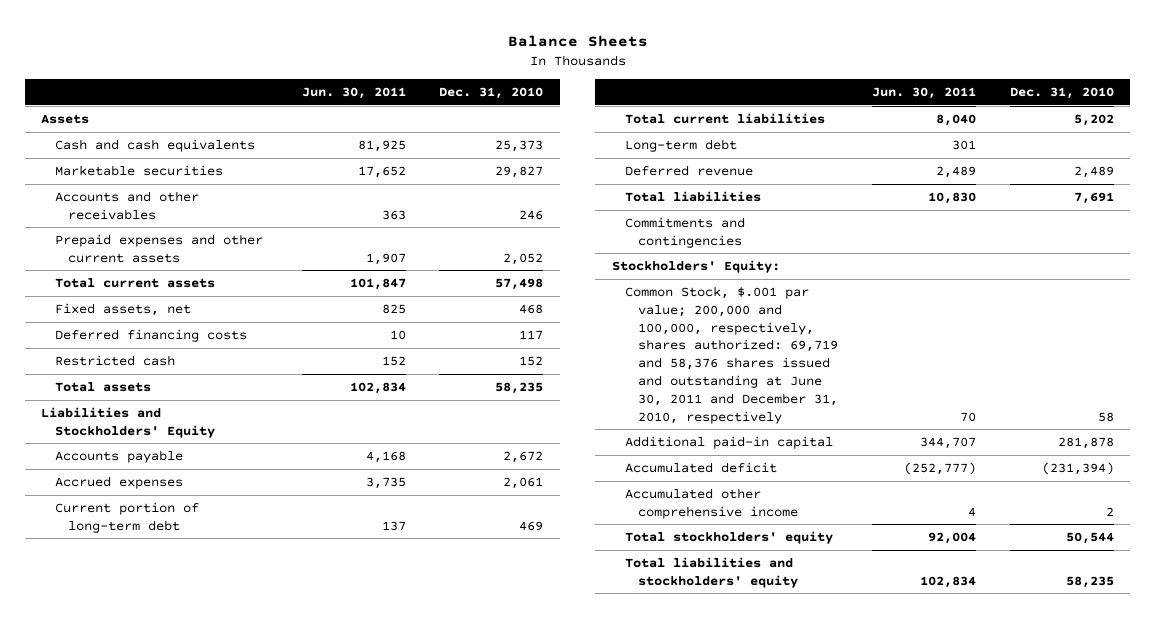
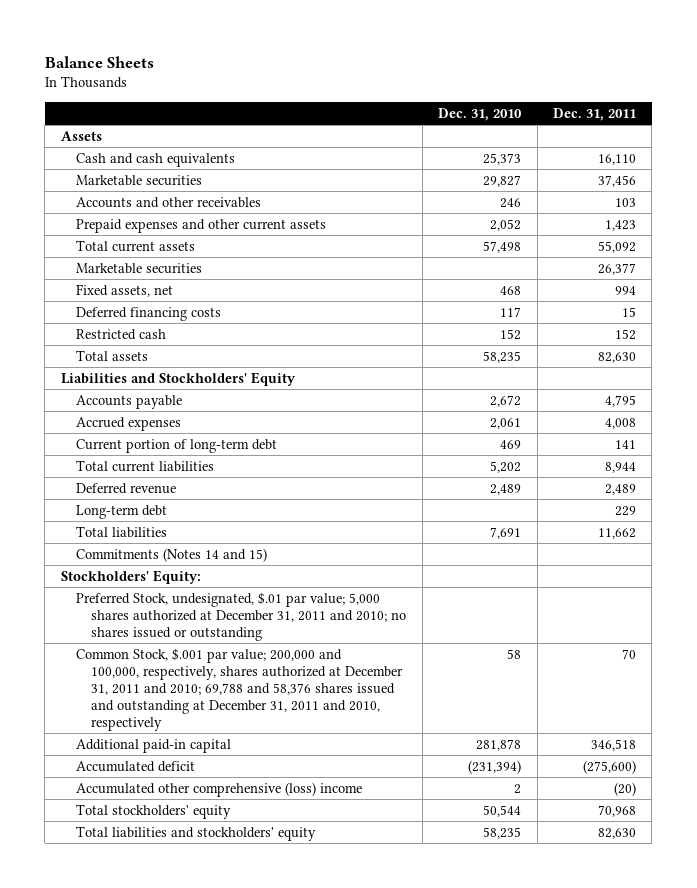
- | Jun. 30, 2011 | Dec. 31, 2010
+ | Dec. 31, 2010 | Dec. 31, 2011
+ Marketable securities | | 26,377
moved down: Long-term debt | | 229
- Commitments and contingencies
+ Commitments (Notes 14 and 15)
- Common Stock, $.001 par value; 200,000 and 100,000, respectively, shares authorized: 69,719 and 58,376 shares issued and outstanding at June 30, 2011 and December 31, 2010, respectively | 70 | 58
+ Preferred Stock, undesignated, $.01 par value; 5,000 shares authorized at December 31, 2011 and 2010; no shares issued or outstanding
+ Common Stock, $.001 par value; 200,000 and 100,000, respectively, shares authorized at December 31, 2011 and 2010; 69,788 and 58,376 shares issued and outstanding at December 31, 2011 and 2010, respectively | 58 | 70
- Accumulated other comprehensive income | 4 | 2
+ Accumulated other comprehensive (loss) income | 2 | (20)

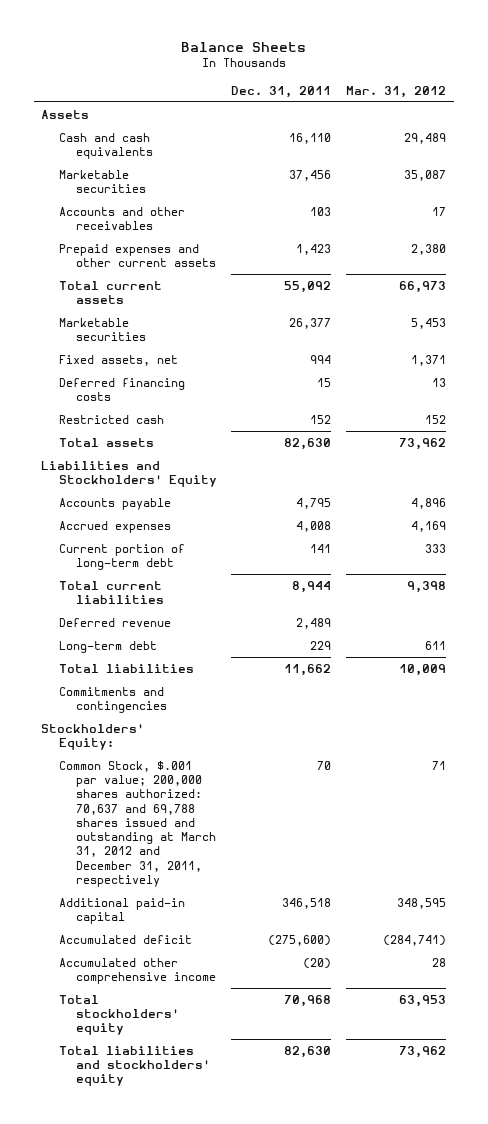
- | Dec. 31, 2010 | Dec. 31, 2011
+ | Dec. 31, 2011 | Mar. 31, 2012
- Commitments (Notes 14 and 15)
+ Commitments and contingencies
- Preferred Stock, undesignated, $.01 par value; 5,000 shares authorized at December 31, 2011 and 2010; no shares issued or outstanding
- Common Stock, $.001 par value; 200,000 and 100,000, respectively, shares authorized at December 31, 2011 and 2010; 69,788 and 58,376 shares issued and outstanding at December 31, 2011 and 2010, respectively | 58 | 70
+ Common Stock, $.001 par value; 200,000 shares authorized: 70,637 and 69,788 shares issued and outstanding at March 31, 2012 and December 31, 2011, respectively | 70 | 71
- Accumulated other comprehensive (loss) income | 2 | (20)
+ Accumulated other comprehensive income | (20) | 28

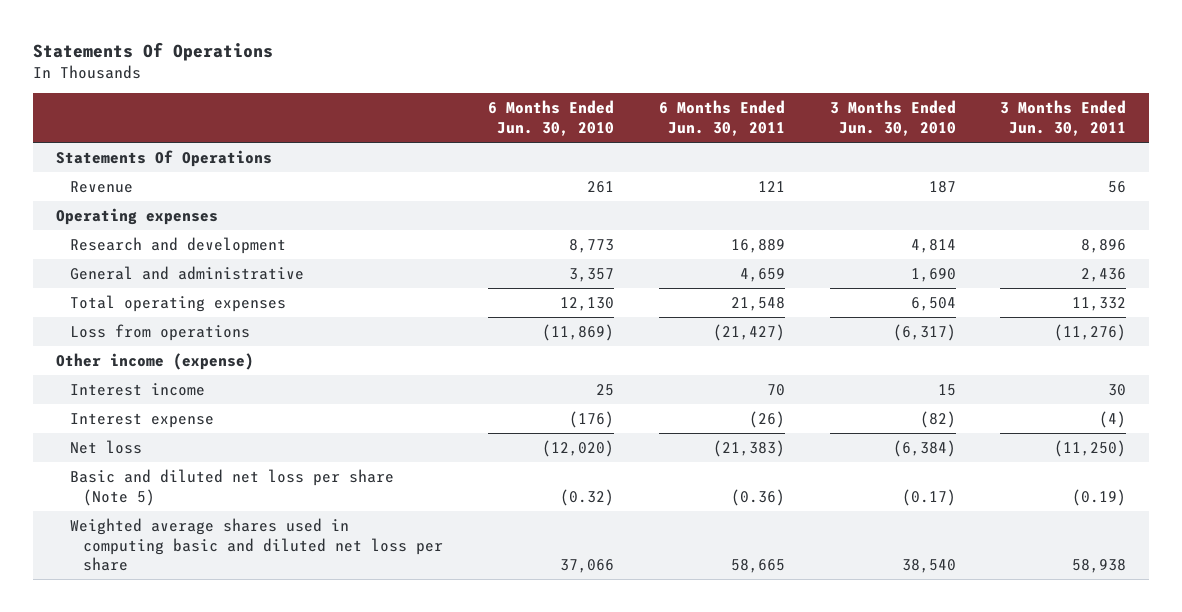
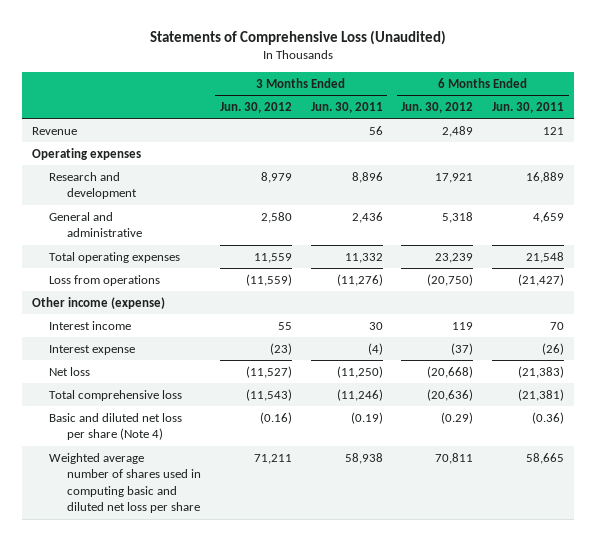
- Statements Of Operations
+ Statements of Comprehensive Loss (Unaudited)
- | 6 Months Ended Jun. 30, 2010 | 6 Months Ended Jun. 30, 2011 | 3 Months Ended Jun. 30, 2010 | 3 Months Ended Jun. 30, 2011
+ | 3 Months Ended Jun. 30, 2012 | 3 Months Ended Jun. 30, 2011 | 6 Months Ended Jun. 30, 2012 | 6 Months Ended Jun. 30, 2011
- Statements Of Operations
- Basic and diluted net loss per share (Note 5) | (0.32) | (0.36) | (0.17) | (0.19)
- Weighted average shares used in computing basic and diluted net loss per share | 37,066 | 58,665 | 38,540 | 58,938
+ Total comprehensive loss | (11,543) | (11,246) | (20,636) | (21,381)
+ Basic and diluted net loss per share (Note 4) | (0.16) | (0.19) | (0.29) | (0.36)
+ Weighted average number of shares used in computing basic and diluted net loss per share | 71,211 | 58,938 | 70,811 | 58,665

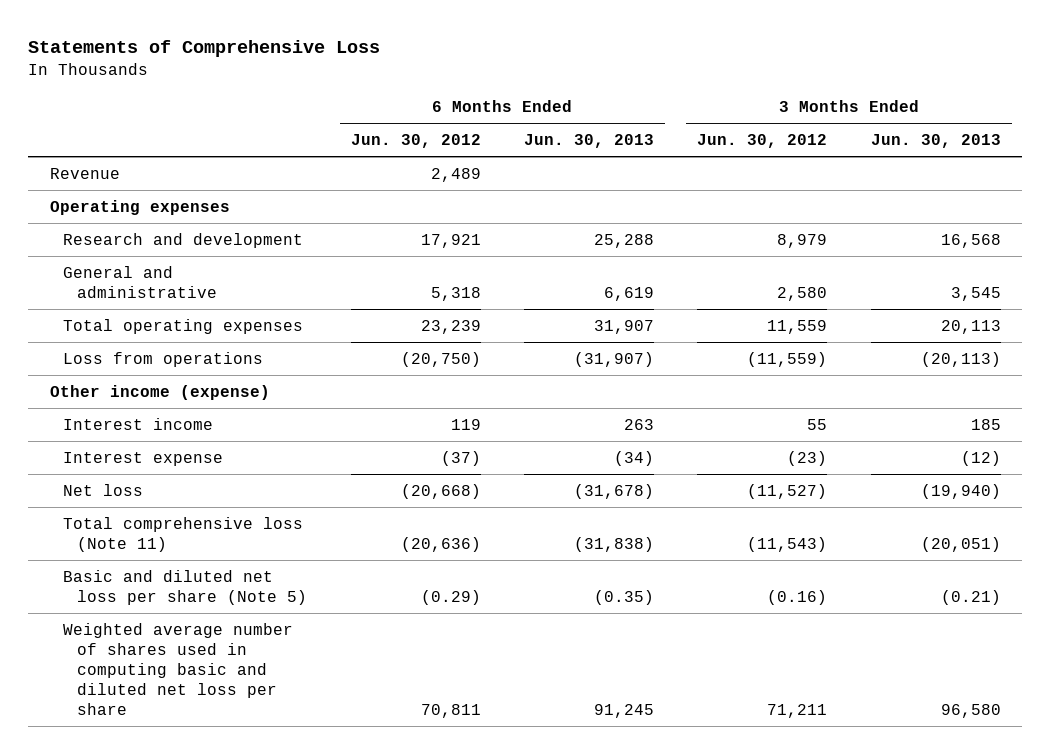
- Statements of Comprehensive Loss (Unaudited)
+ Statements of Comprehensive Loss
- | 3 Months Ended Jun. 30, 2012 | 3 Months Ended Jun. 30, 2011 | 6 Months Ended Jun. 30, 2012 | 6 Months Ended Jun. 30, 2011
+ | 6 Months Ended Jun. 30, 2012 | 6 Months Ended Jun. 30, 2013 | 3 Months Ended Jun. 30, 2012 | 3 Months Ended Jun. 30, 2013
- Total comprehensive loss | (11,543) | (11,246) | (20,636) | (21,381)
- Basic and diluted net loss per share (Note 4) | (0.16) | (0.19) | (0.29) | (0.36)
+ Total comprehensive loss (Note 11) | (20,636) | (31,838) | (11,543) | (20,051)
+ Basic and diluted net loss per share (Note 5) | (0.29) | (0.35) | (0.16) | (0.21)

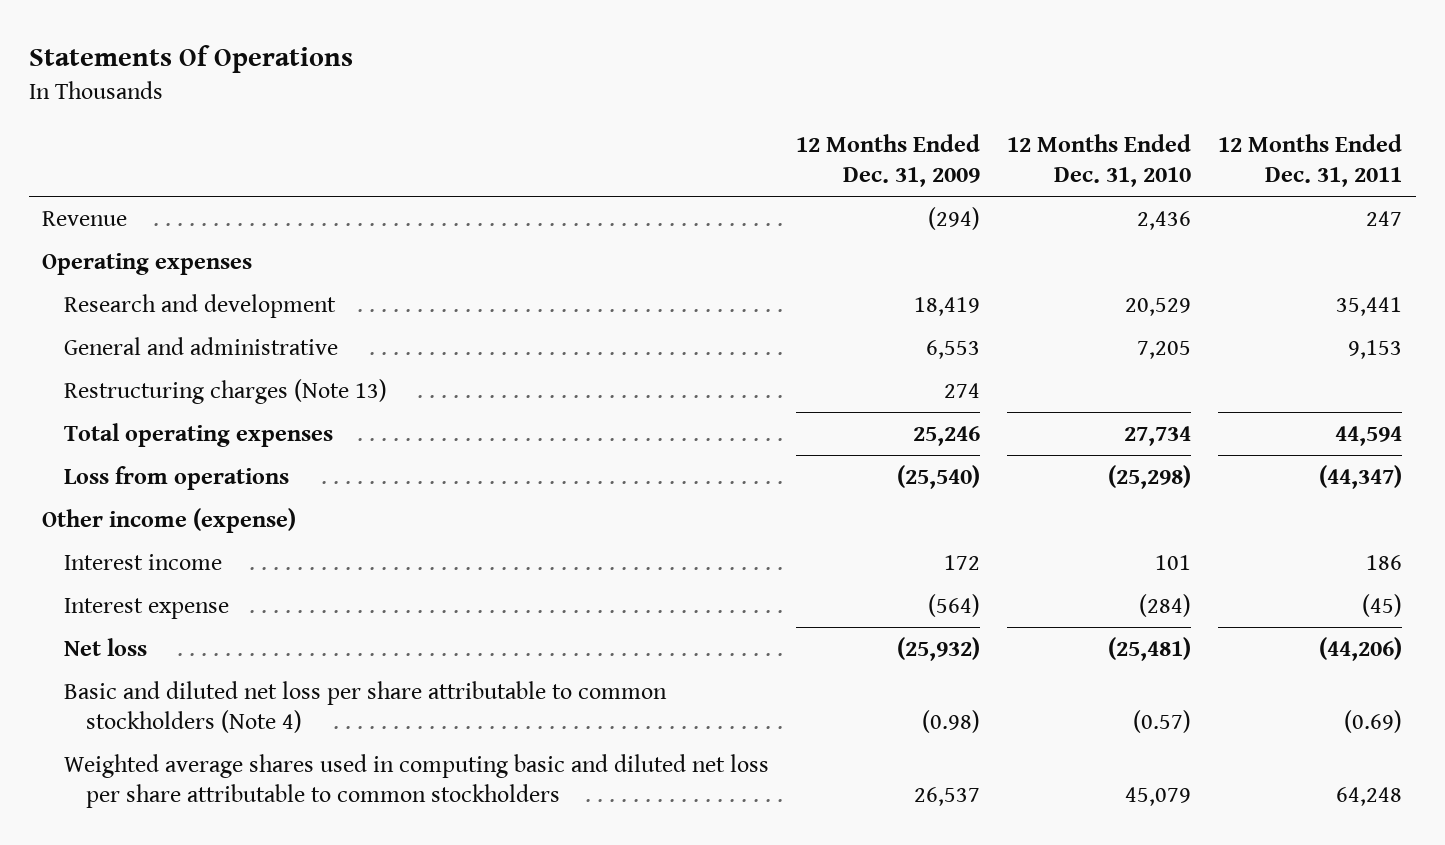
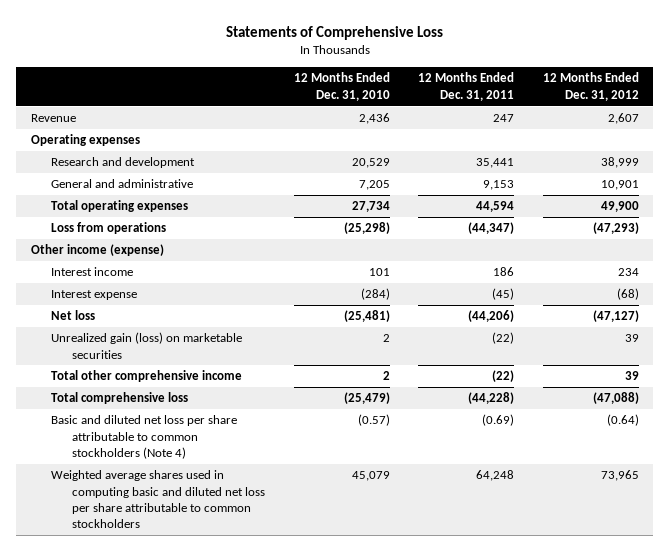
- Statements Of Operations
+ Statements of Comprehensive Loss
- | 12 Months Ended Dec. 31, 2009 | 12 Months Ended Dec. 31, 2010 | 12 Months Ended Dec. 31, 2011
+ | 12 Months Ended Dec. 31, 2010 | 12 Months Ended Dec. 31, 2011 | 12 Months Ended Dec. 31, 2012
- Restructuring charges (Note 13) | 274 | |
+ Unrealized gain (loss) on marketable securities | 2 | (22) | 39
+ Total other comprehensive income | 2 | (22) | 39
+ Total comprehensive loss | (25,479) | (44,228) | (47,088)

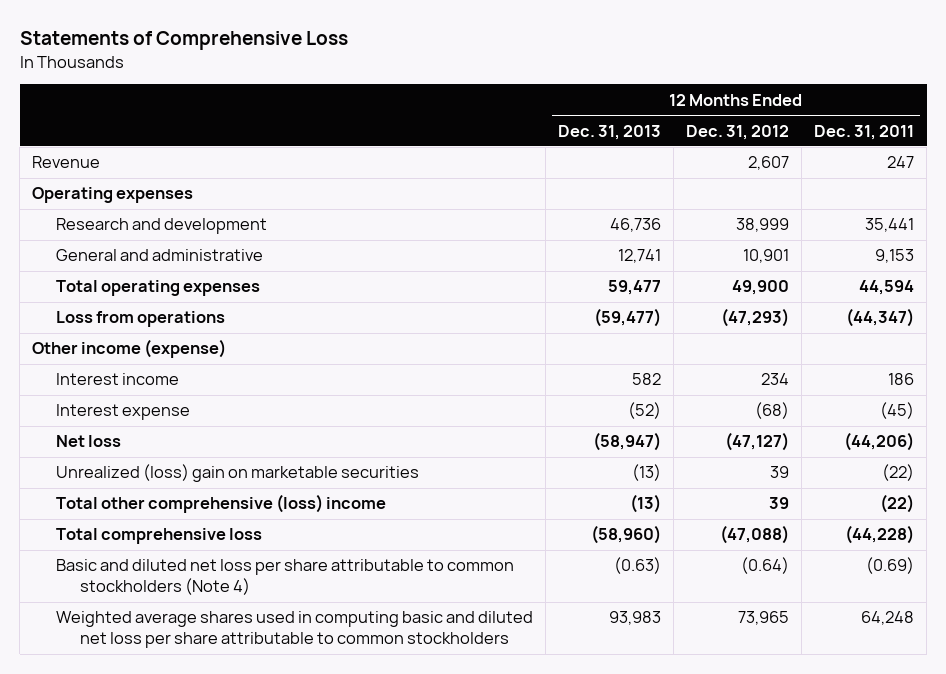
- | 12 Months Ended Dec. 31, 2010 | 12 Months Ended Dec. 31, 2011 | 12 Months Ended Dec. 31, 2012
+ | 12 Months Ended Dec. 31, 2013 | 12 Months Ended Dec. 31, 2012 | 12 Months Ended Dec. 31, 2011
- Unrealized gain (loss) on marketable securities | 2 | (22) | 39
- Total other comprehensive income | 2 | (22) | 39
+ Unrealized (loss) gain on marketable securities | (13) | 39 | (22)
+ Total other comprehensive (loss) income | (13) | 39 | (22)

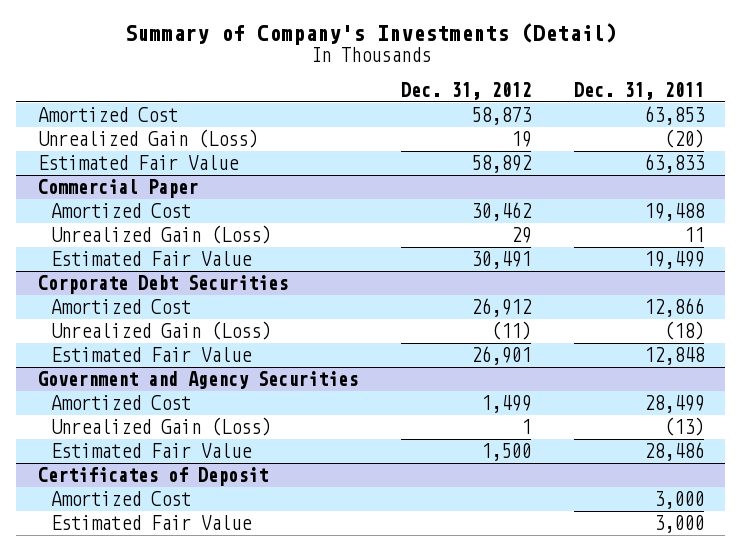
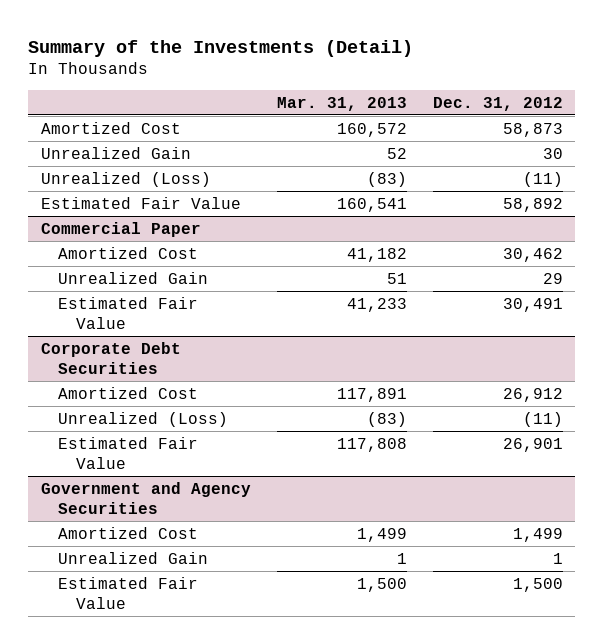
- Summary of Company's Investments (Detail)
+ Summary of the Investments (Detail)
- | Dec. 31, 2012 | Dec. 31, 2011
+ | Mar. 31, 2013 | Dec. 31, 2012
- Unrealized Gain (Loss) | 19 | (20)
+ Unrealized Gain | 52 | 30
+ Unrealized (Loss) | (83) | (11)
@ Commercial Paper
- Unrealized Gain (Loss) | 29 | 11
+ Unrealized Gain | 51 | 29
@ Corporate Debt Securities
- Unrealized Gain (Loss) | (11) | (18)
+ Unrealized (Loss) | (83) | (11)
@ Government and Agency Securities
- Unrealized Gain (Loss) | 1 | (13)
+ Unrealized Gain | 1 | 1
- Certificates of Deposit
- Amortized Cost | | 3,000
- Estimated Fair Value | | 3,000

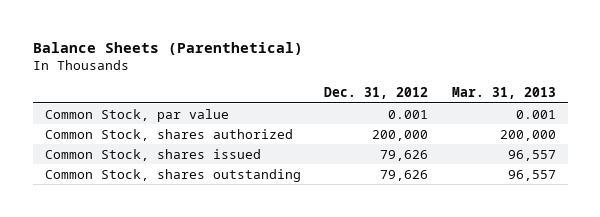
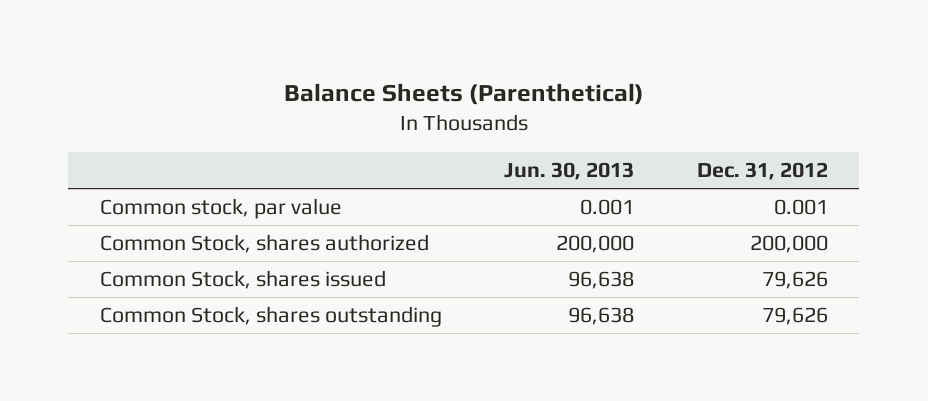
- | Dec. 31, 2012 | Mar. 31, 2013
+ | Jun. 30, 2013 | Dec. 31, 2012
- Common Stock, par value | 0.001 | 0.001
+ Common stock, par value | 0.001 | 0.001

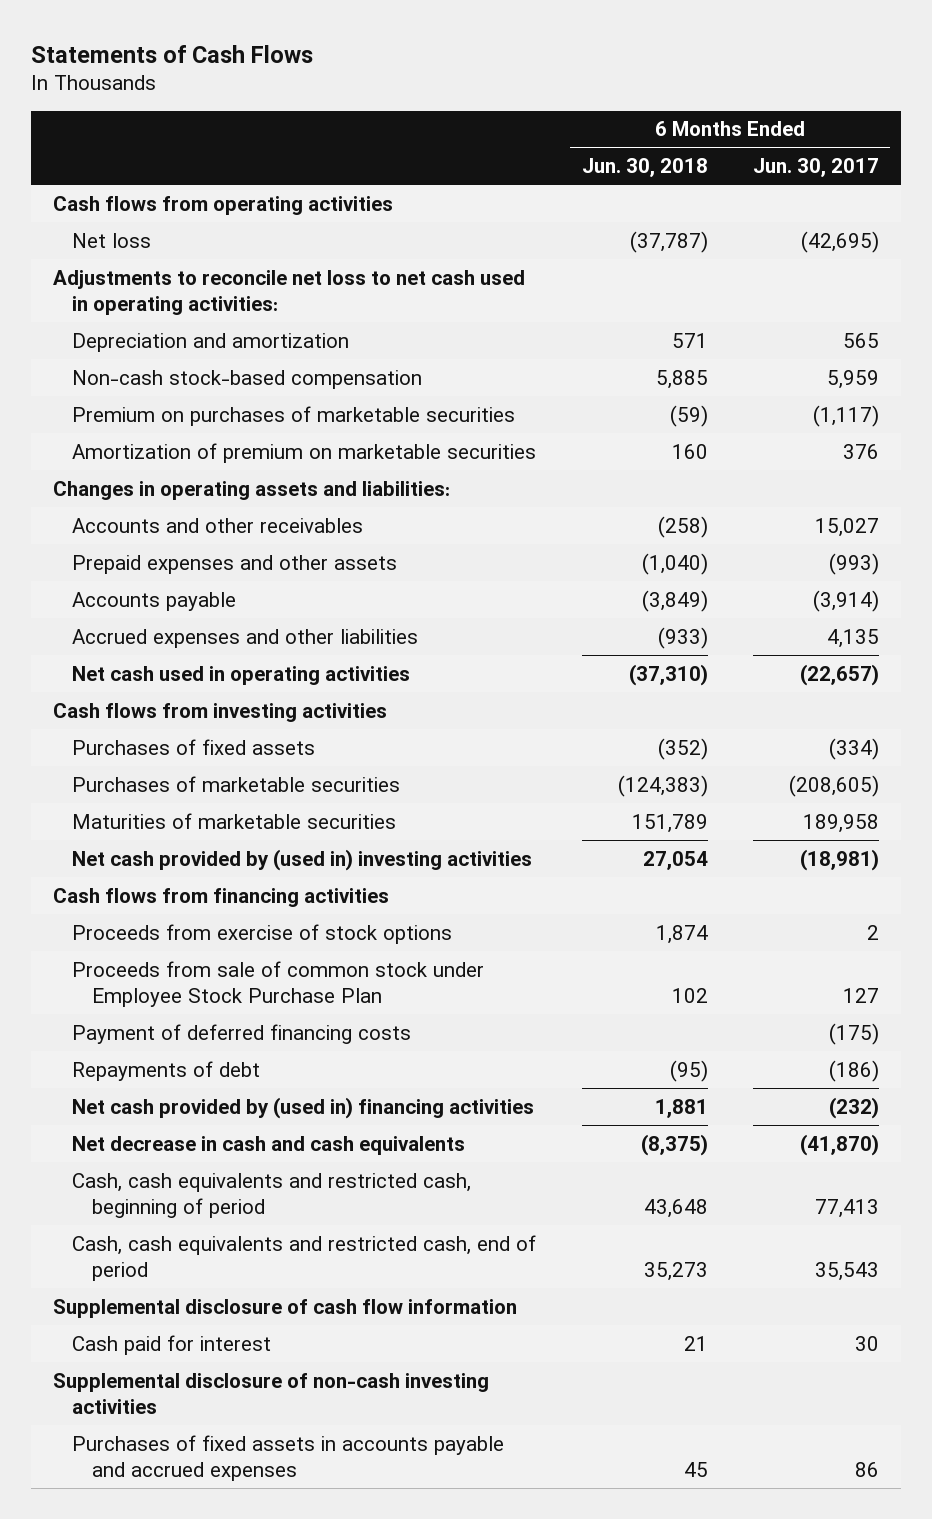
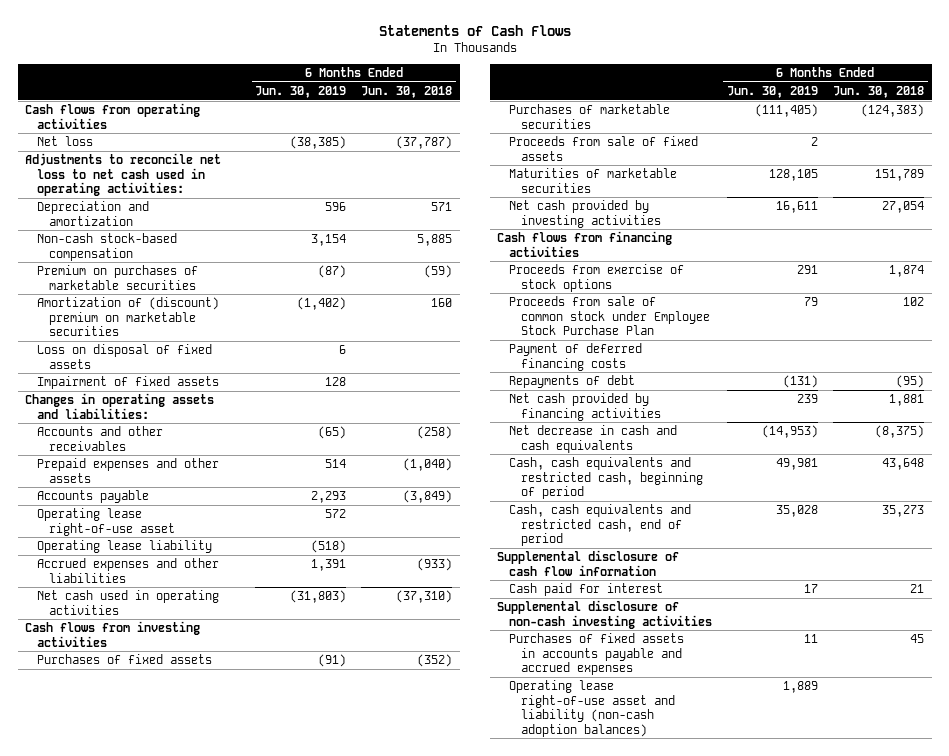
- | 6 Months Ended Jun. 30, 2018 | 6 Months Ended Jun. 30, 2017
+ | 6 Months Ended Jun. 30, 2019 | 6 Months Ended Jun. 30, 2018
- Amortization of premium on marketable securities | 160 | 376
+ Amortization of (discount) premium on marketable securities | (1,402) | 160
+ Loss on disposal of fixed assets | 6 |
+ Impairment of fixed assets | 128 |
+ Operating lease right-of-use asset | 572 |
+ Operating lease liability | (518) |
+ Proceeds from sale of fixed assets | 2 |
- Net cash provided by (used in) investing activities | 27,054 | (18,981)
+ Net cash provided by investing activities | 16,611 | 27,054
- Net cash provided by (used in) financing activities | 1,881 | (232)
+ Net cash provided by financing activities | 239 | 1,881
+ Operating lease right-of-use asset and liability (non-cash adoption balances) | 1,889 |

